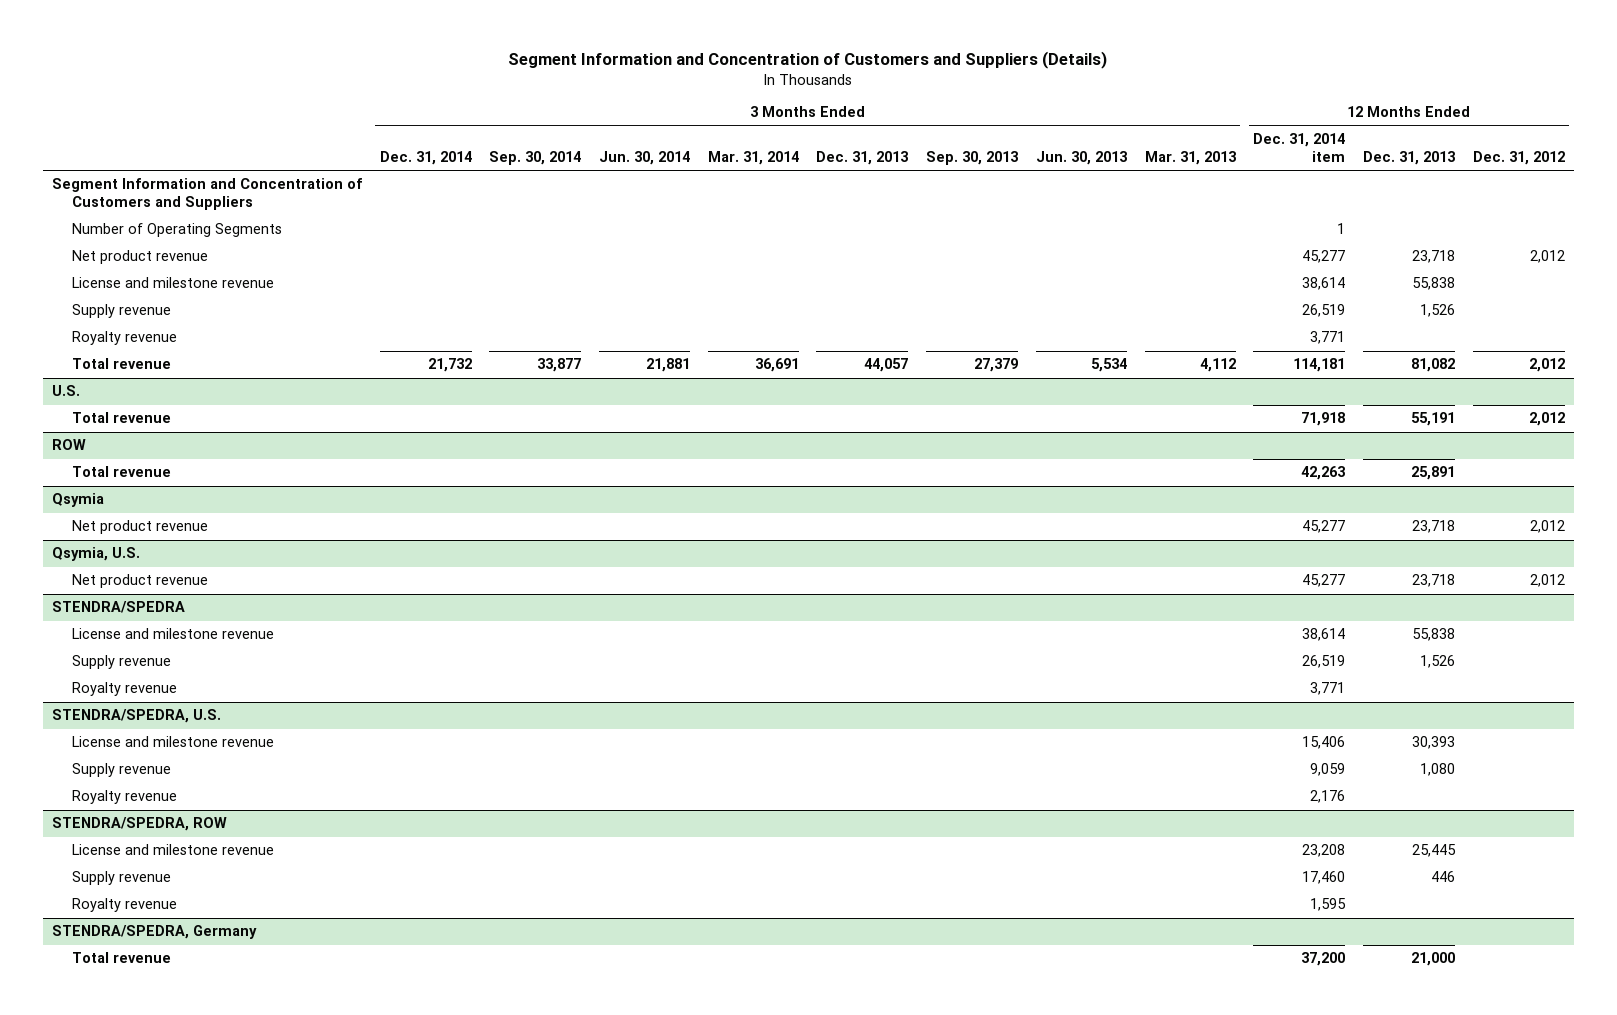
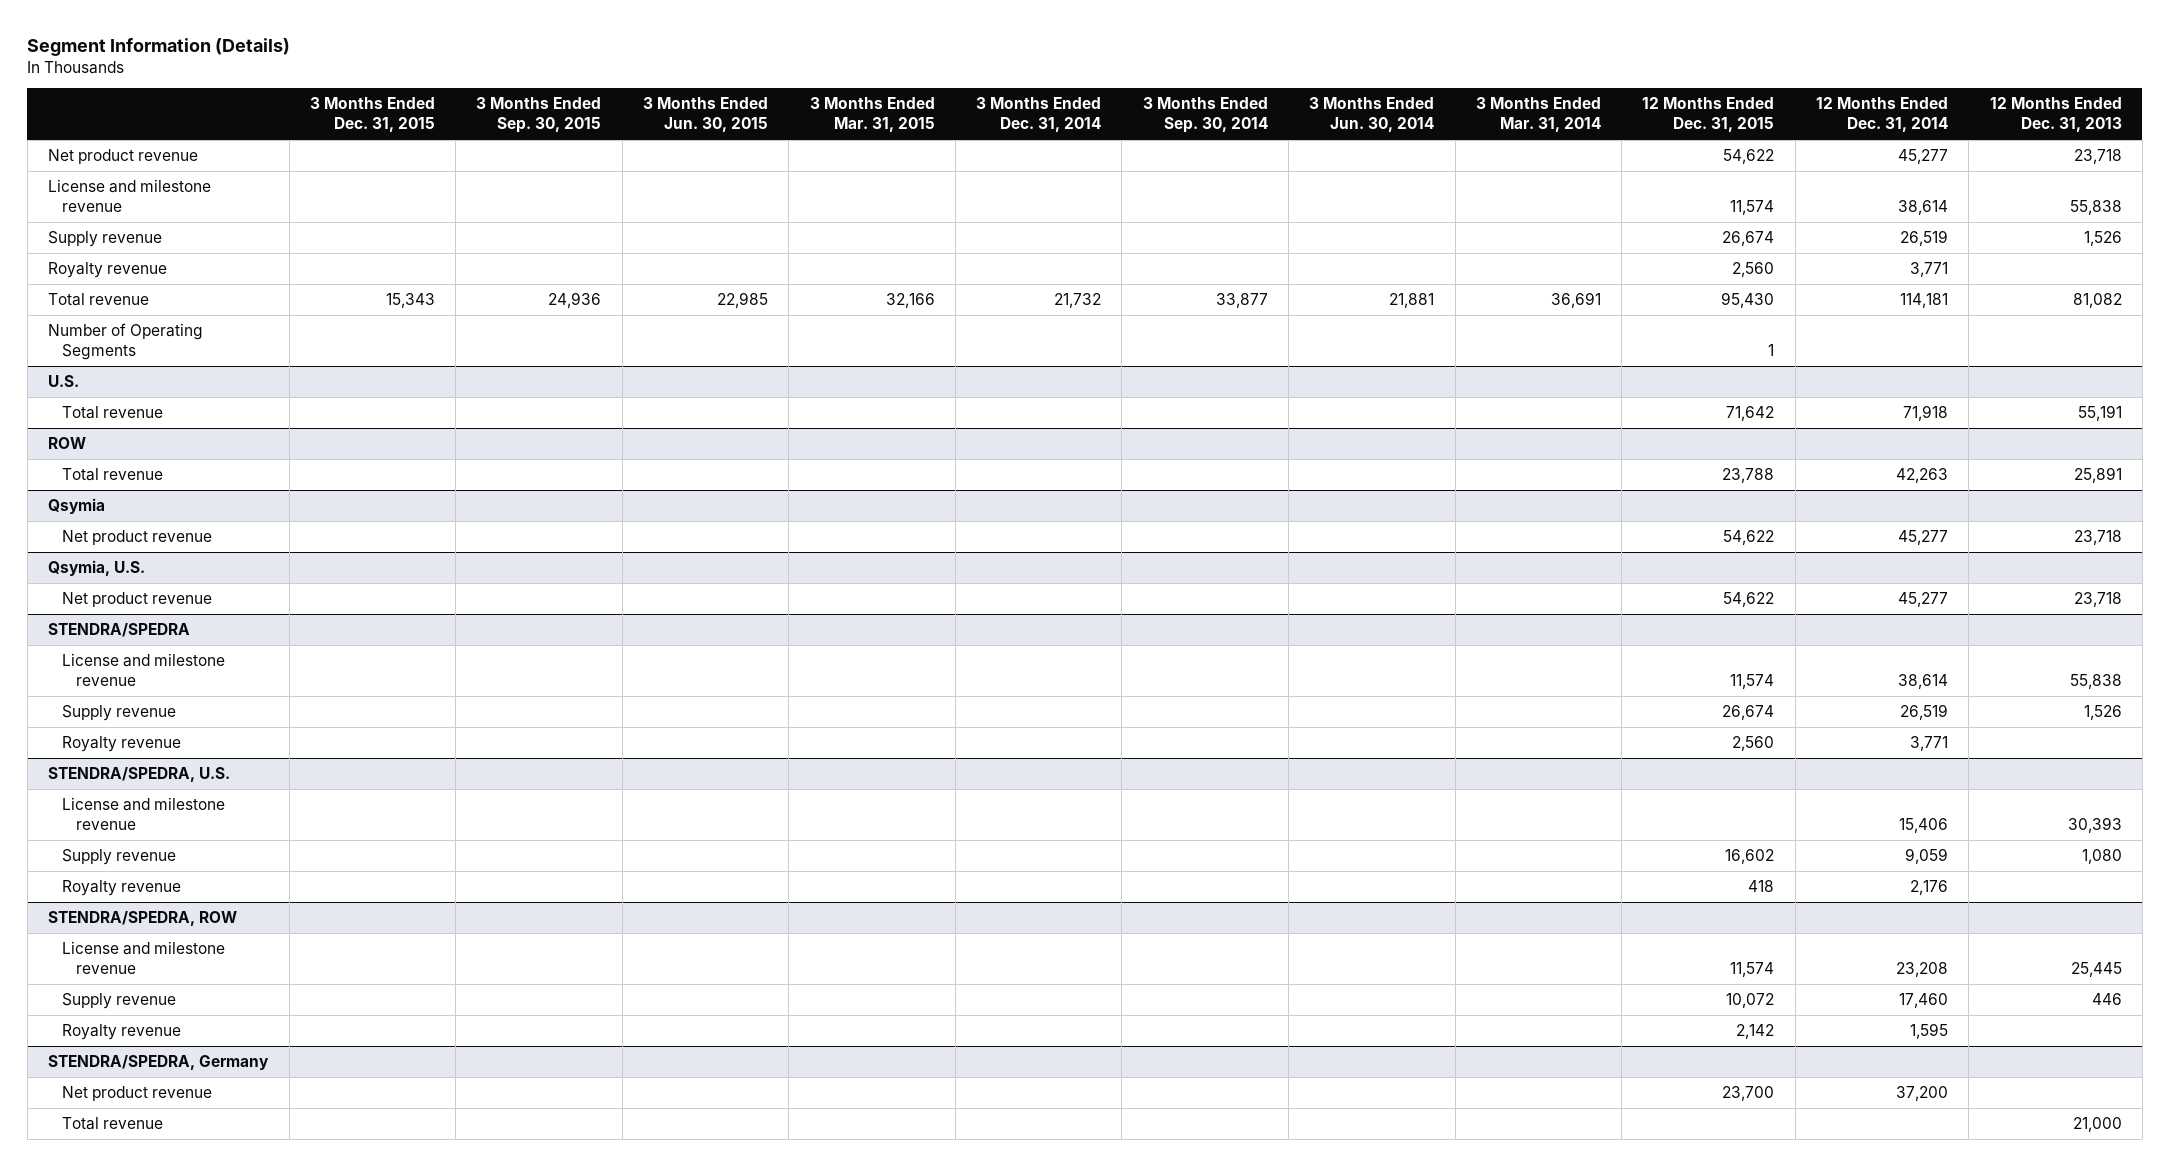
- Segment Information and Concentration of Customers and Suppliers (Details)
+ Segment Information (Details)
- | 3 Months Ended Dec. 31, 2014 | 3 Months Ended Sep. 30, 2014 | 3 Months Ended Jun. 30, 2014 | 3 Months Ended Mar. 31, 2014 | 3 Months Ended Dec. 31, 2013 | 3 Months Ended Sep. 30, 2013 | 3 Months Ended Jun. 30, 2013 | 3 Months Ended Mar. 31, 2013 | 12 Months Ended Dec. 31, 2014 item | 12 Months Ended Dec. 31, 2013 | 12 Months Ended Dec. 31, 2012
+ | 3 Months Ended Dec. 31, 2015 | 3 Months Ended Sep. 30, 2015 | 3 Months Ended Jun. 30, 2015 | 3 Months Ended Mar. 31, 2015 | 3 Months Ended Dec. 31, 2014 | 3 Months Ended Sep. 30, 2014 | 3 Months Ended Jun. 30, 2014 | 3 Months Ended Mar. 31, 2014 | 12 Months Ended Dec. 31, 2015 | 12 Months Ended Dec. 31, 2014 | 12 Months Ended Dec. 31, 2013
- Segment Information and Concentration of Customers and Suppliers
moved down: Number of Operating Segments | | | | | | | | | 1 | |
@ STENDRA/SPEDRA, Germany
+ Net product revenue | | | | | | | | | 23,700 | 37,200 |

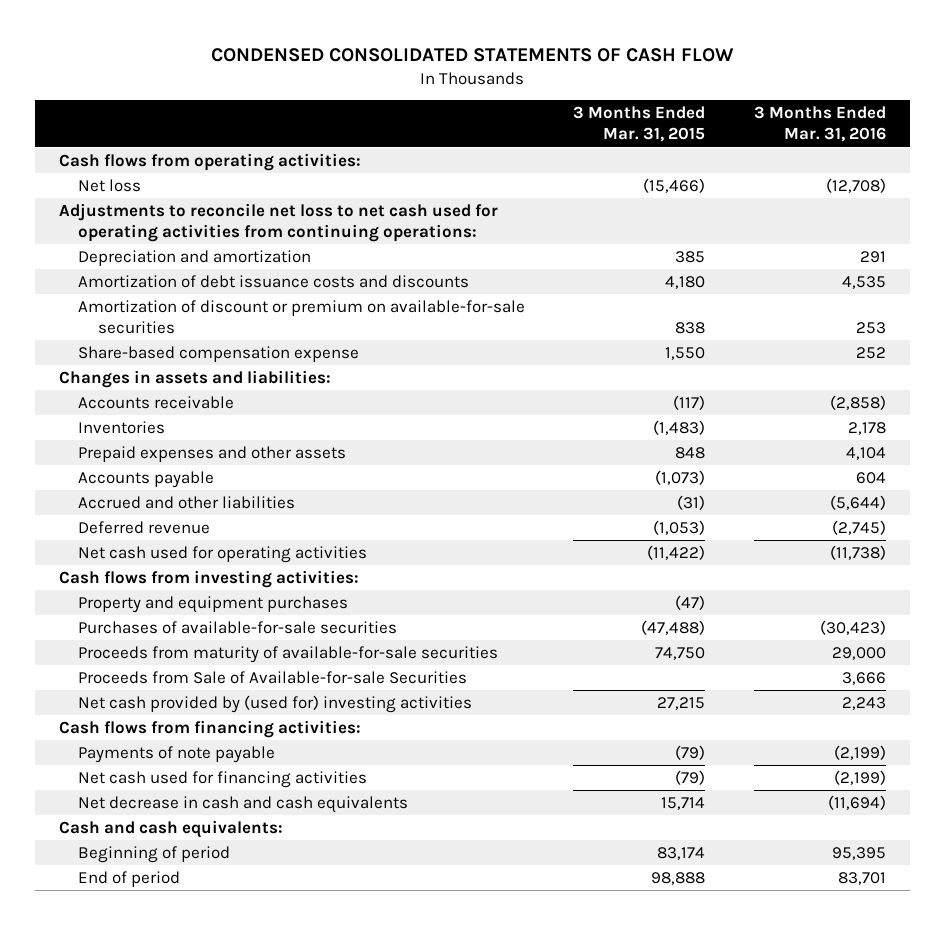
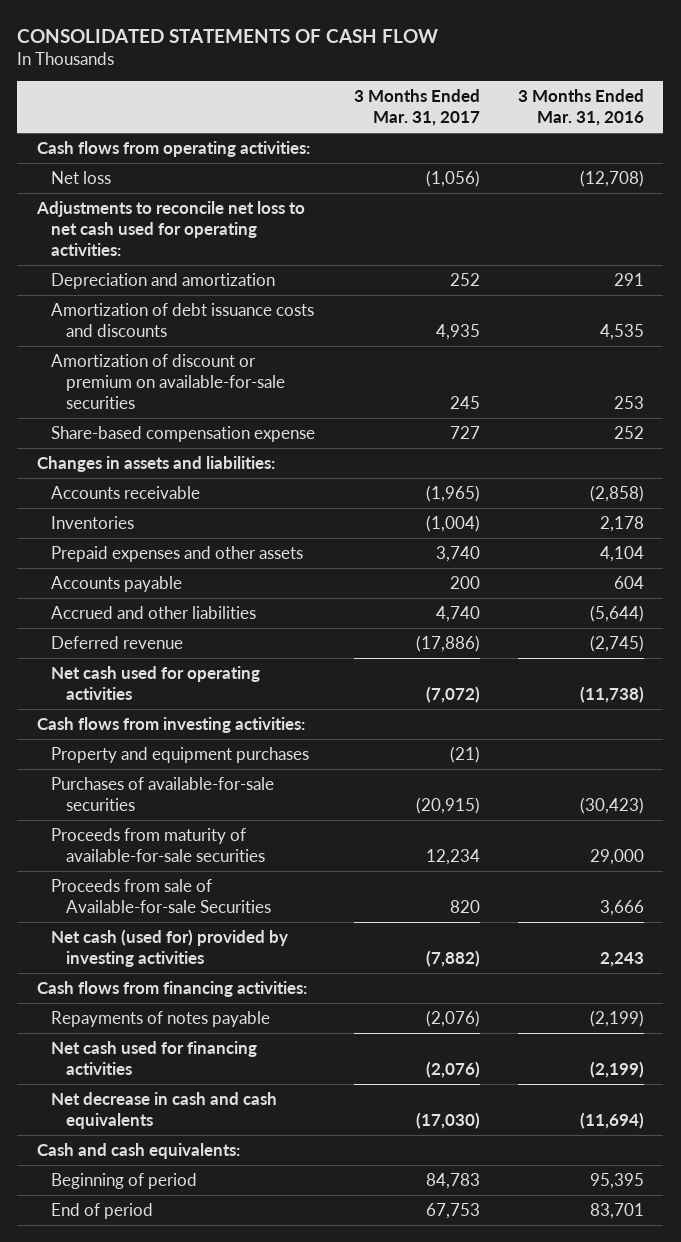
- CONDENSED CONSOLIDATED STATEMENTS OF CASH FLOW
+ CONSOLIDATED STATEMENTS OF CASH FLOW
- | 3 Months Ended Mar. 31, 2015 | 3 Months Ended Mar. 31, 2016
+ | 3 Months Ended Mar. 31, 2017 | 3 Months Ended Mar. 31, 2016
- Adjustments to reconcile net loss to net cash used for operating activities from continuing operations:
+ Adjustments to reconcile net loss to net cash used for operating activities:
- Proceeds from Sale of Available-for-sale Securities | | 3,666
- Net cash provided by (used for) investing activities | 27,215 | 2,243
+ Proceeds from sale of Available-for-sale Securities | 820 | 3,666
+ Net cash (used for) provided by investing activities | (7,882) | 2,243
- Payments of note payable | (79) | (2,199)
+ Repayments of notes payable | (2,076) | (2,199)

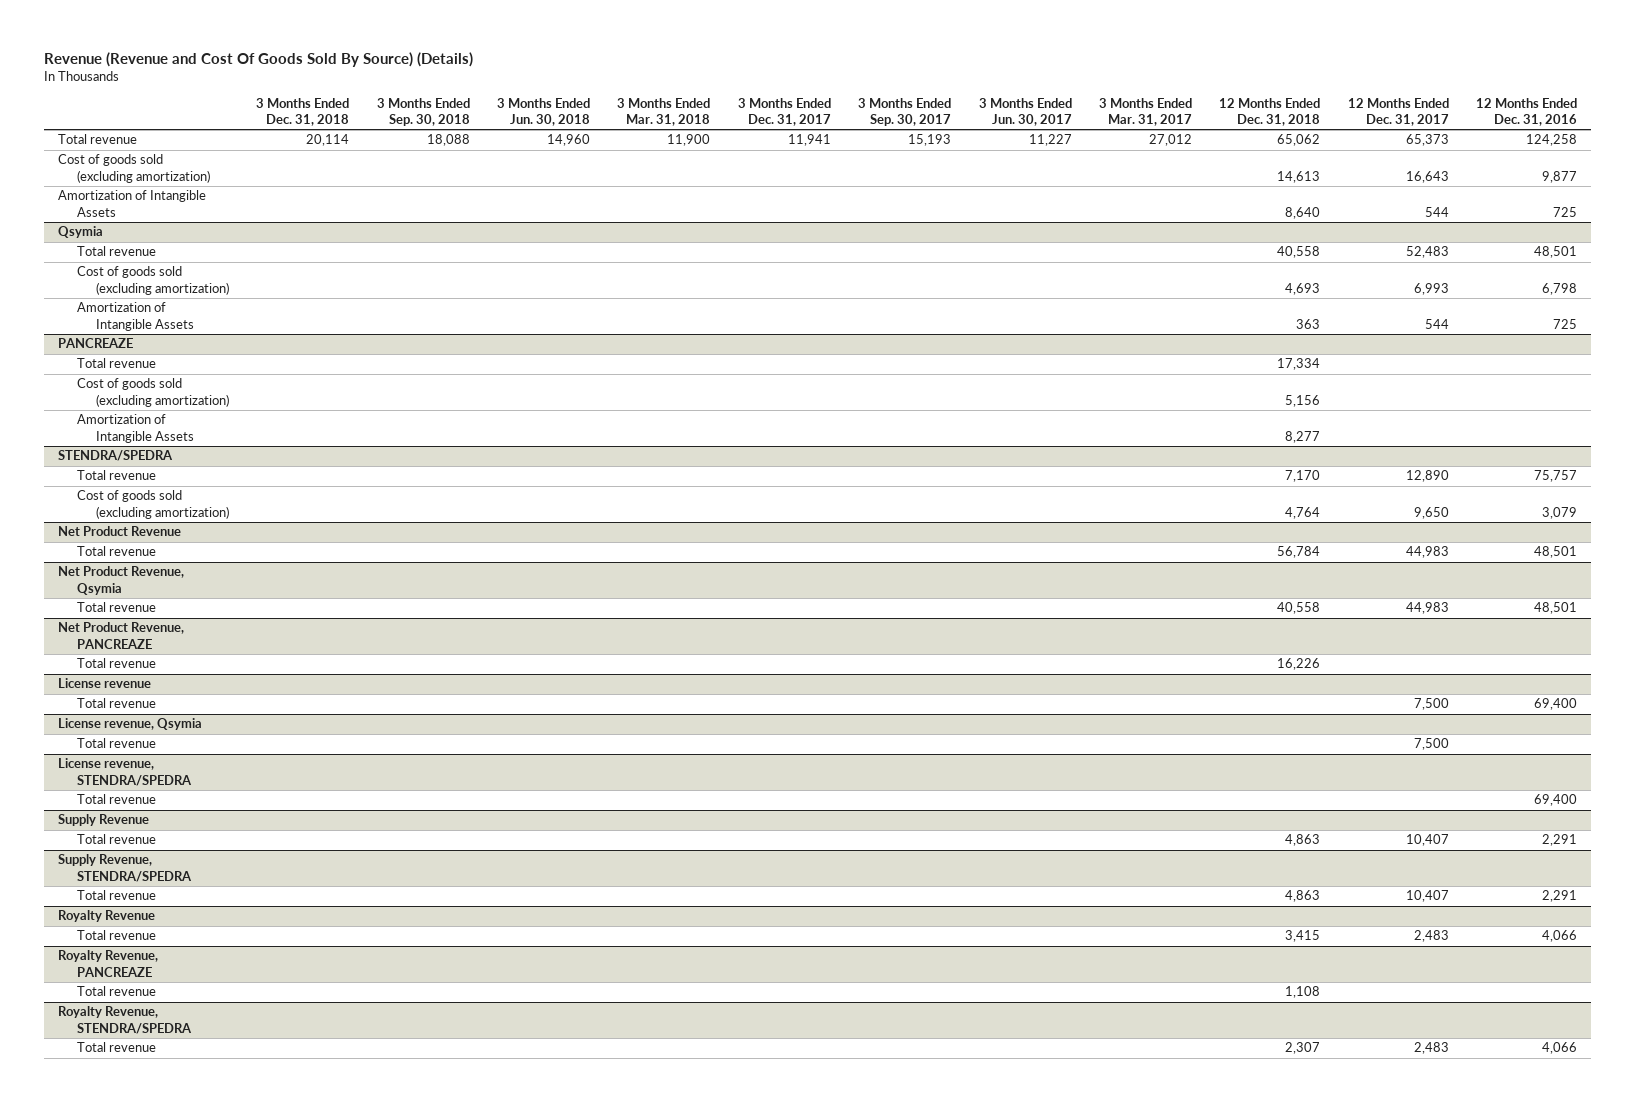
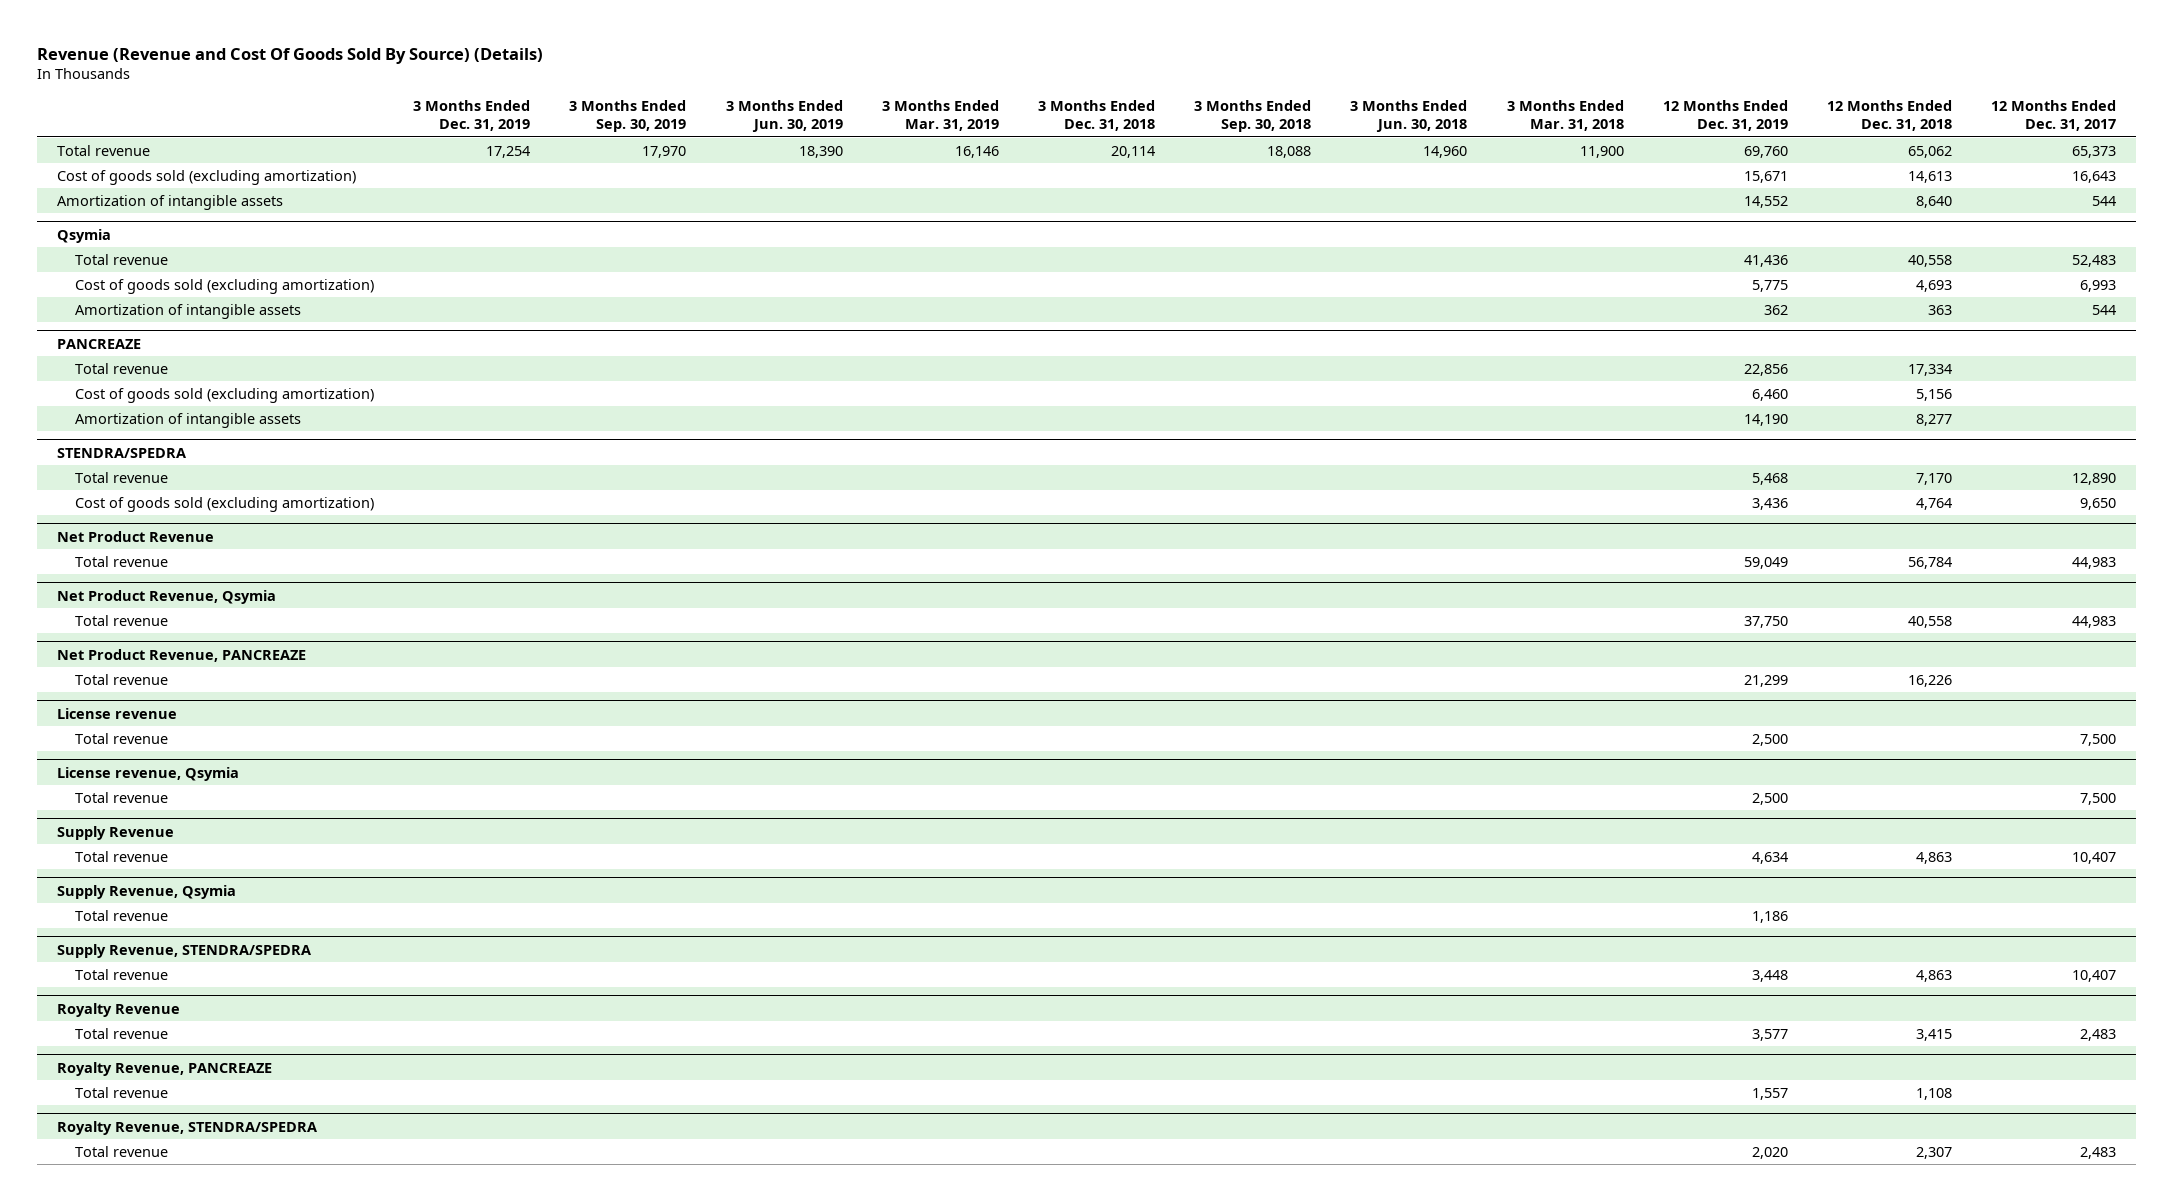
- | 3 Months Ended Dec. 31, 2018 | 3 Months Ended Sep. 30, 2018 | 3 Months Ended Jun. 30, 2018 | 3 Months Ended Mar. 31, 2018 | 3 Months Ended Dec. 31, 2017 | 3 Months Ended Sep. 30, 2017 | 3 Months Ended Jun. 30, 2017 | 3 Months Ended Mar. 31, 2017 | 12 Months Ended Dec. 31, 2018 | 12 Months Ended Dec. 31, 2017 | 12 Months Ended Dec. 31, 2016
+ | 3 Months Ended Dec. 31, 2019 | 3 Months Ended Sep. 30, 2019 | 3 Months Ended Jun. 30, 2019 | 3 Months Ended Mar. 31, 2019 | 3 Months Ended Dec. 31, 2018 | 3 Months Ended Sep. 30, 2018 | 3 Months Ended Jun. 30, 2018 | 3 Months Ended Mar. 31, 2018 | 12 Months Ended Dec. 31, 2019 | 12 Months Ended Dec. 31, 2018 | 12 Months Ended Dec. 31, 2017
- Amortization of Intangible Assets | | | | | | | | | 8,640 | 544 | 725
+ Amortization of intangible assets | | | | | | | | | 14,552 | 8,640 | 544
@ Qsymia
- Amortization of Intangible Assets | | | | | | | | | 363 | 544 | 725
+ Amortization of intangible assets | | | | | | | | | 362 | 363 | 544
@ PANCREAZE
- Amortization of Intangible Assets | | | | | | | | | 8,277 | |
+ Amortization of intangible assets | | | | | | | | | 14,190 | 8,277 |
- License revenue, STENDRA/SPEDRA
- Total revenue | | | | | | | | | | | 69,400
+ Supply Revenue, Qsymia
+ Total revenue | | | | | | | | | 1,186 | |

